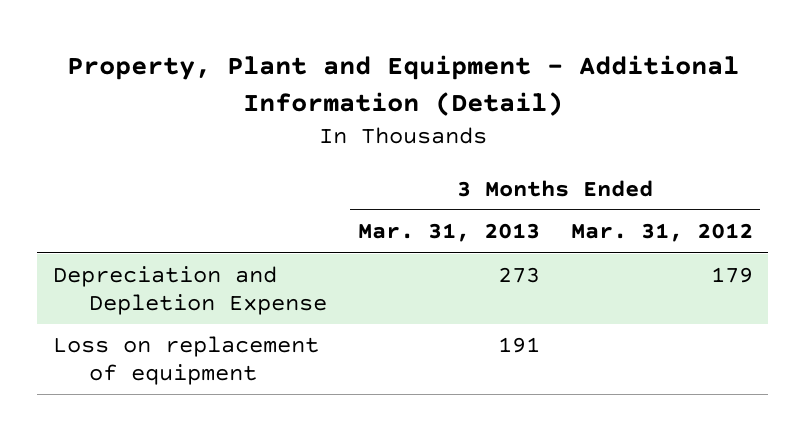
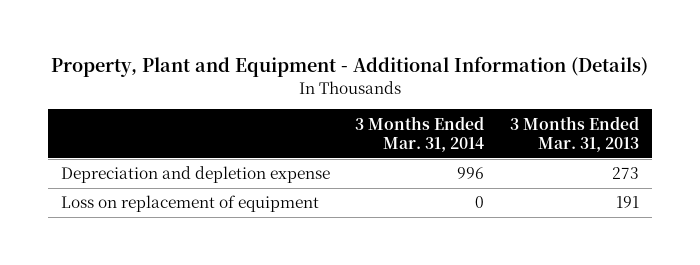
- Property, Plant and Equipment - Additional Information (Detail)
+ Property, Plant and Equipment - Additional Information (Details)
- | 3 Months Ended Mar. 31, 2013 | 3 Months Ended Mar. 31, 2012
+ | 3 Months Ended Mar. 31, 2014 | 3 Months Ended Mar. 31, 2013
- Depreciation and Depletion Expense | 273 | 179
+ Depreciation and depletion expense | 996 | 273

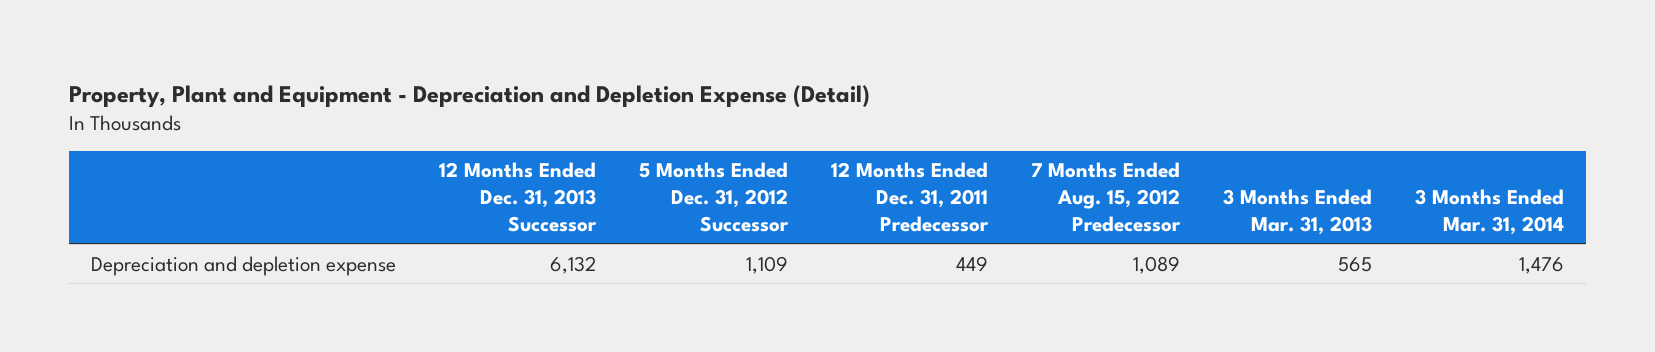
- Property, Plant and Equipment - Additional Information (Details)
+ Property, Plant and Equipment - Depreciation and Depletion Expense (Detail)
- | 3 Months Ended Mar. 31, 2014 | 3 Months Ended Mar. 31, 2013
+ | 12 Months Ended Dec. 31, 2013 Successor | 5 Months Ended Dec. 31, 2012 Successor | 12 Months Ended Dec. 31, 2011 Predecessor | 7 Months Ended Aug. 15, 2012 Predecessor | 3 Months Ended Mar. 31, 2013 | 3 Months Ended Mar. 31, 2014
- Depreciation and depletion expense | 996 | 273
- Loss on replacement of equipment | 0 | 191
+ Depreciation and depletion expense | 6,132 | 1,109 | 449 | 1,089 | 565 | 1,476

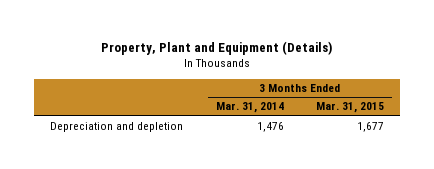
- Property, Plant and Equipment - Depreciation and Depletion Expense (Detail)
+ Property, Plant and Equipment (Details)
- | 12 Months Ended Dec. 31, 2013 Successor | 5 Months Ended Dec. 31, 2012 Successor | 12 Months Ended Dec. 31, 2011 Predecessor | 7 Months Ended Aug. 15, 2012 Predecessor | 3 Months Ended Mar. 31, 2013 | 3 Months Ended Mar. 31, 2014
+ | 3 Months Ended Mar. 31, 2014 | 3 Months Ended Mar. 31, 2015
- Depreciation and depletion expense | 6,132 | 1,109 | 449 | 1,089 | 565 | 1,476
+ Depreciation and depletion | 1,476 | 1,677

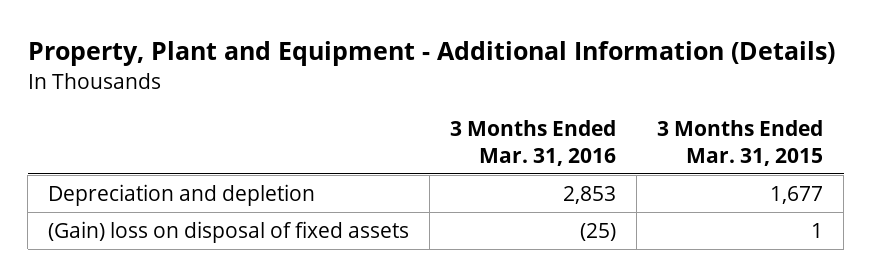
- Property, Plant and Equipment (Details)
+ Property, Plant and Equipment - Additional Information (Details)
- | 3 Months Ended Mar. 31, 2014 | 3 Months Ended Mar. 31, 2015
+ | 3 Months Ended Mar. 31, 2016 | 3 Months Ended Mar. 31, 2015
+ (Gain) loss on disposal of fixed assets | (25) | 1

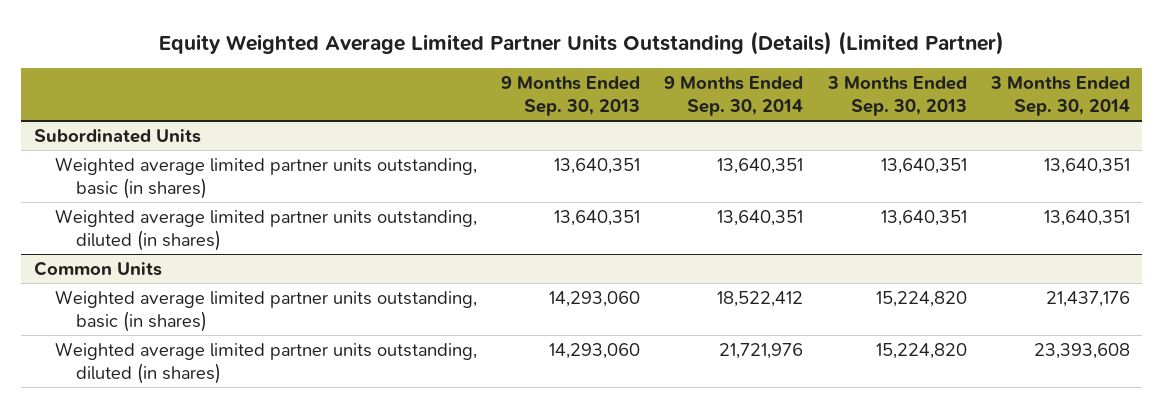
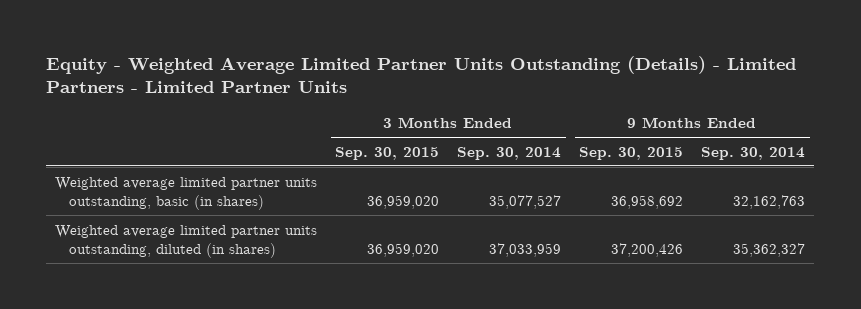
- Equity Weighted Average Limited Partner Units Outstanding (Details) (Limited Partner)
+ Equity - Weighted Average Limited Partner Units Outstanding (Details) - Limited Partners - Limited Partner Units
- | 9 Months Ended Sep. 30, 2013 | 9 Months Ended Sep. 30, 2014 | 3 Months Ended Sep. 30, 2013 | 3 Months Ended Sep. 30, 2014
+ | 3 Months Ended Sep. 30, 2015 | 3 Months Ended Sep. 30, 2014 | 9 Months Ended Sep. 30, 2015 | 9 Months Ended Sep. 30, 2014
- Subordinated Units
- Weighted average limited partner units outstanding, basic (in shares) | 13,640,351 | 13,640,351 | 13,640,351 | 13,640,351
- Weighted average limited partner units outstanding, diluted (in shares) | 13,640,351 | 13,640,351 | 13,640,351 | 13,640,351
- Common Units
- Weighted average limited partner units outstanding, basic (in shares) | 14,293,060 | 18,522,412 | 15,224,820 | 21,437,176
- Weighted average limited partner units outstanding, diluted (in shares) | 14,293,060 | 21,721,976 | 15,224,820 | 23,393,608
+ Weighted average limited partner units outstanding, basic (in shares) | 36,959,020 | 35,077,527 | 36,958,692 | 32,162,763
+ Weighted average limited partner units outstanding, diluted (in shares) | 36,959,020 | 37,033,959 | 37,200,426 | 35,362,327

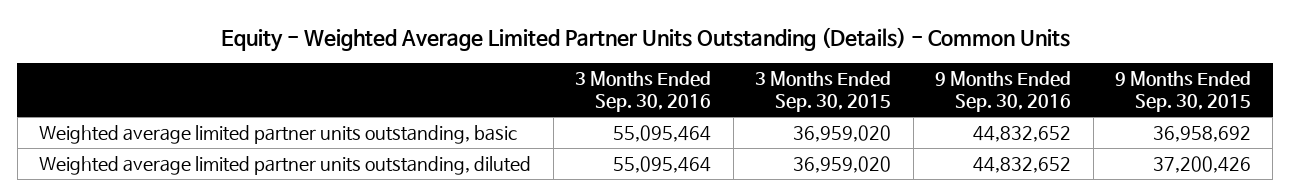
- Equity - Weighted Average Limited Partner Units Outstanding (Details) - Limited Partners - Limited Partner Units
+ Equity - Weighted Average Limited Partner Units Outstanding (Details) - Common Units
- | 3 Months Ended Sep. 30, 2015 | 3 Months Ended Sep. 30, 2014 | 9 Months Ended Sep. 30, 2015 | 9 Months Ended Sep. 30, 2014
+ | 3 Months Ended Sep. 30, 2016 | 3 Months Ended Sep. 30, 2015 | 9 Months Ended Sep. 30, 2016 | 9 Months Ended Sep. 30, 2015
- Weighted average limited partner units outstanding, basic (in shares) | 36,959,020 | 35,077,527 | 36,958,692 | 32,162,763
- Weighted average limited partner units outstanding, diluted (in shares) | 36,959,020 | 37,033,959 | 37,200,426 | 35,362,327
+ Weighted average limited partner units outstanding, basic | 55,095,464 | 36,959,020 | 44,832,652 | 36,958,692
+ Weighted average limited partner units outstanding, diluted | 55,095,464 | 36,959,020 | 44,832,652 | 37,200,426

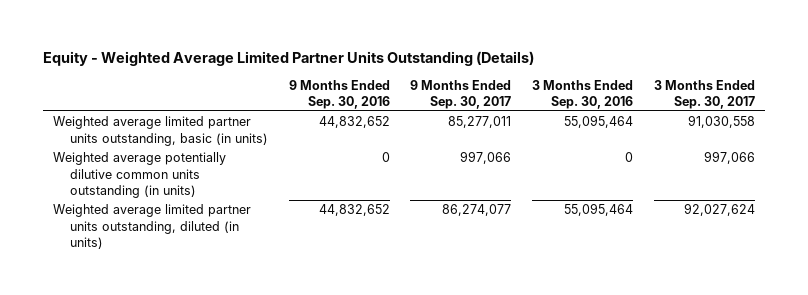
- Equity - Weighted Average Limited Partner Units Outstanding (Details) - Common Units
+ Equity - Weighted Average Limited Partner Units Outstanding (Details)
- | 3 Months Ended Sep. 30, 2016 | 3 Months Ended Sep. 30, 2015 | 9 Months Ended Sep. 30, 2016 | 9 Months Ended Sep. 30, 2015
+ | 9 Months Ended Sep. 30, 2016 | 9 Months Ended Sep. 30, 2017 | 3 Months Ended Sep. 30, 2016 | 3 Months Ended Sep. 30, 2017
- Weighted average limited partner units outstanding, basic | 55,095,464 | 36,959,020 | 44,832,652 | 36,958,692
- Weighted average limited partner units outstanding, diluted | 55,095,464 | 36,959,020 | 44,832,652 | 37,200,426
+ Weighted average limited partner units outstanding, basic (in units) | 44,832,652 | 85,277,011 | 55,095,464 | 91,030,558
+ Weighted average potentially dilutive common units outstanding (in units) | 0 | 997,066 | 0 | 997,066
+ Weighted average limited partner units outstanding, diluted (in units) | 44,832,652 | 86,274,077 | 55,095,464 | 92,027,624

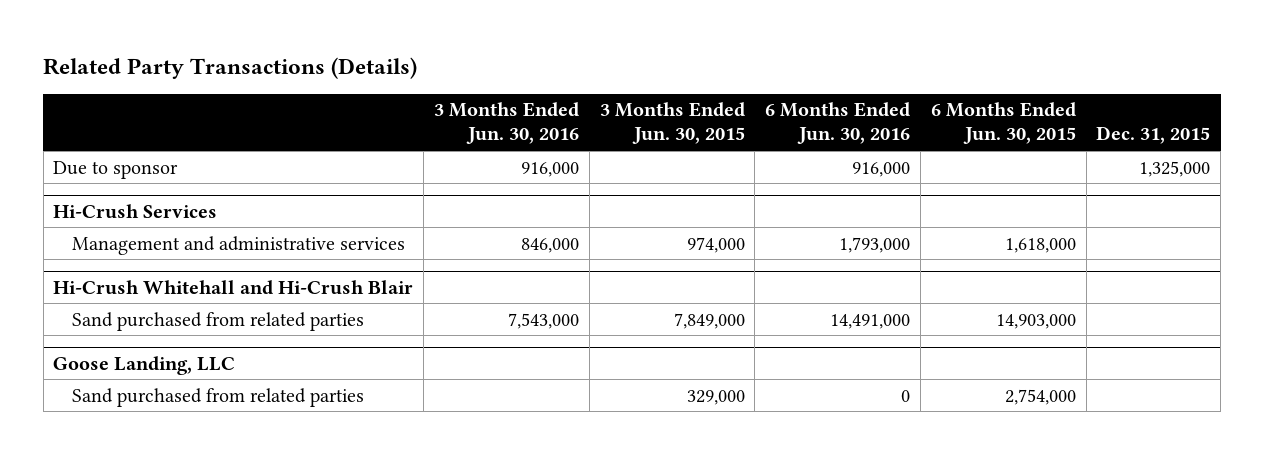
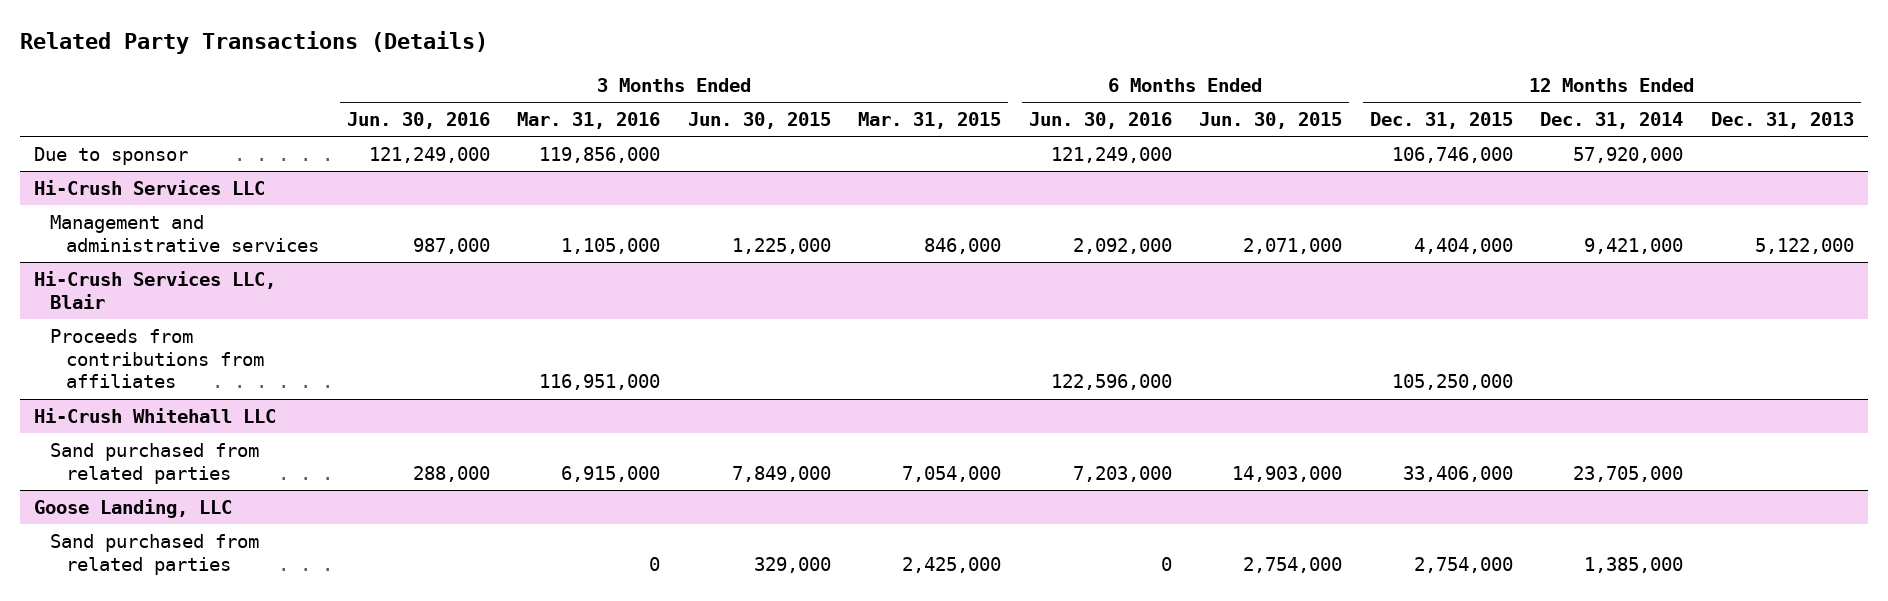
- | 3 Months Ended Jun. 30, 2016 | 3 Months Ended Jun. 30, 2015 | 6 Months Ended Jun. 30, 2016 | 6 Months Ended Jun. 30, 2015 | Dec. 31, 2015
+ | 3 Months Ended Jun. 30, 2016 | 3 Months Ended Mar. 31, 2016 | 3 Months Ended Jun. 30, 2015 | 3 Months Ended Mar. 31, 2015 | 6 Months Ended Jun. 30, 2016 | 6 Months Ended Jun. 30, 2015 | 12 Months Ended Dec. 31, 2015 | 12 Months Ended Dec. 31, 2014 | 12 Months Ended Dec. 31, 2013
- Due to sponsor | 916,000 | | 916,000 | | 1,325,000
- Hi-Crush Services
- Management and administrative services | 846,000 | 974,000 | 1,793,000 | 1,618,000 |
- Hi-Crush Whitehall and Hi-Crush Blair
- Sand purchased from related parties | 7,543,000 | 7,849,000 | 14,491,000 | 14,903,000 |
+ Due to sponsor | 121,249,000 | 119,856,000 | | | 121,249,000 | | 106,746,000 | 57,920,000 |
+ Hi-Crush Services LLC
+ Management and administrative services | 987,000 | 1,105,000 | 1,225,000 | 846,000 | 2,092,000 | 2,071,000 | 4,404,000 | 9,421,000 | 5,122,000
+ Hi-Crush Services LLC, Blair
+ Proceeds from contributions from affiliates | | 116,951,000 | | | 122,596,000 | | 105,250,000 | |
+ Hi-Crush Whitehall LLC
+ Sand purchased from related parties | 288,000 | 6,915,000 | 7,849,000 | 7,054,000 | 7,203,000 | 14,903,000 | 33,406,000 | 23,705,000 |

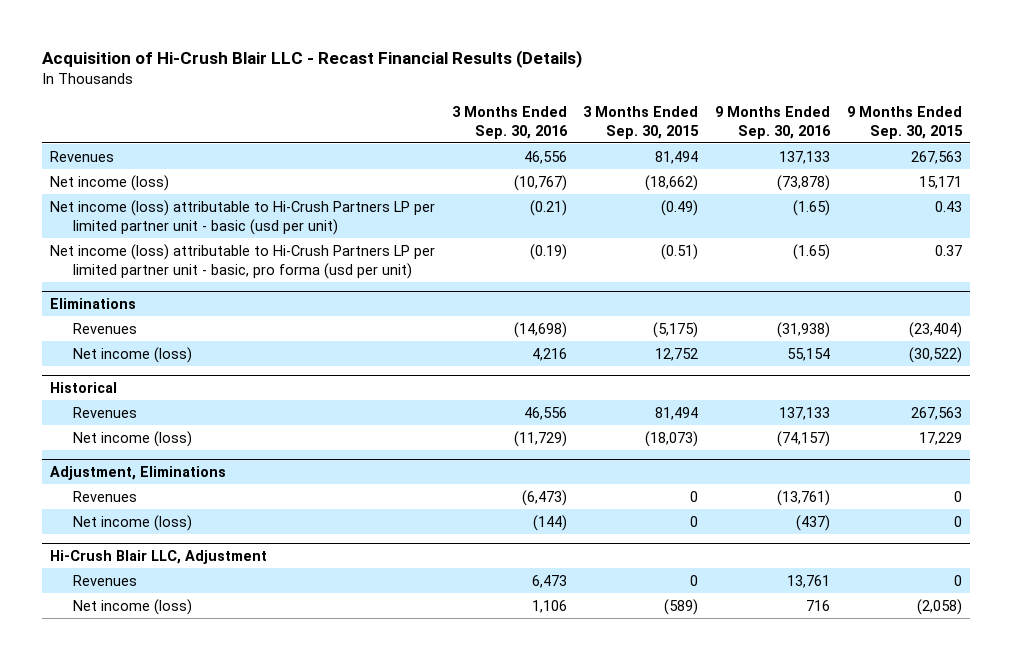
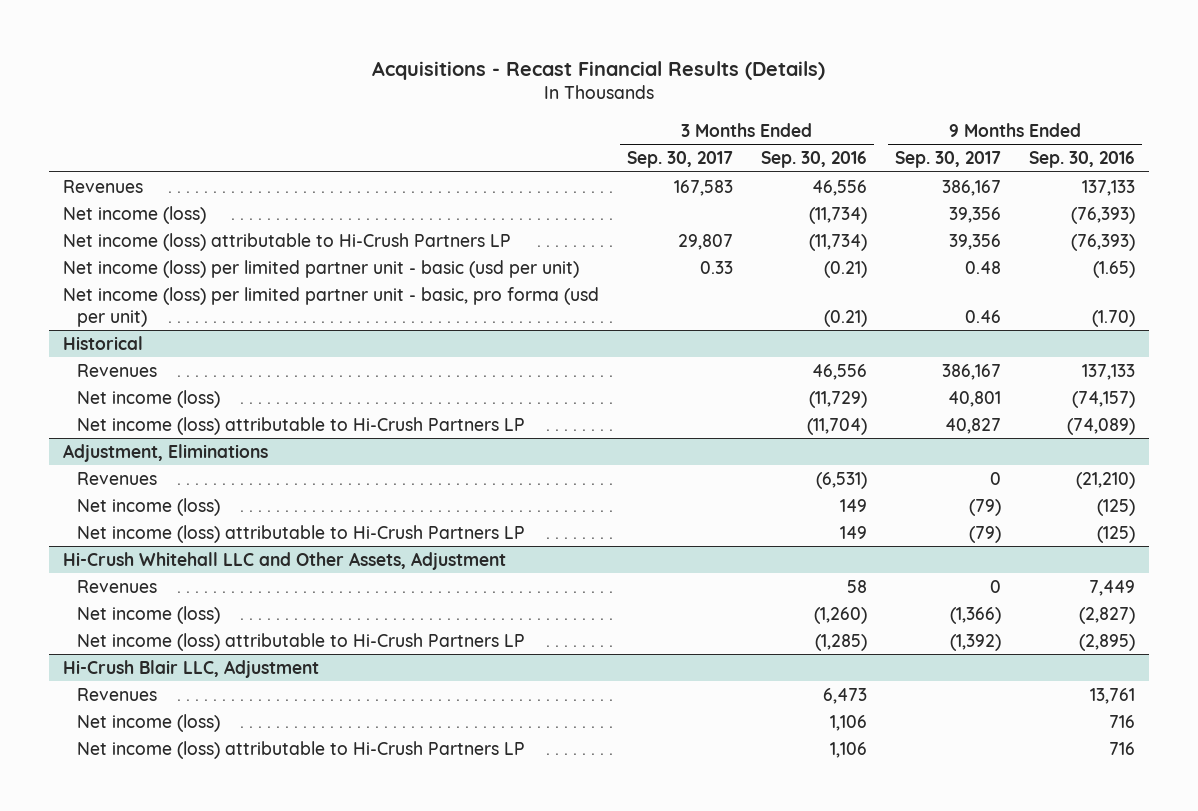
- Acquisition of Hi-Crush Blair LLC - Recast Financial Results (Details)
+ Acquisitions - Recast Financial Results (Details)
- | 3 Months Ended Sep. 30, 2016 | 3 Months Ended Sep. 30, 2015 | 9 Months Ended Sep. 30, 2016 | 9 Months Ended Sep. 30, 2015
+ | 3 Months Ended Sep. 30, 2017 | 3 Months Ended Sep. 30, 2016 | 9 Months Ended Sep. 30, 2017 | 9 Months Ended Sep. 30, 2016
- Net income (loss) | (10,767) | (18,662) | (73,878) | 15,171
- Net income (loss) attributable to Hi-Crush Partners LP per limited partner unit - basic (usd per unit) | (0.21) | (0.49) | (1.65) | 0.43
- Net income (loss) attributable to Hi-Crush Partners LP per limited partner unit - basic, pro forma (usd per unit) | (0.19) | (0.51) | (1.65) | 0.37
- Eliminations
- Revenues | (14,698) | (5,175) | (31,938) | (23,404)
- Net income (loss) | 4,216 | 12,752 | 55,154 | (30,522)
+ Net income (loss) | | (11,734) | 39,356 | (76,393)
+ Net income (loss) attributable to Hi-Crush Partners LP | 29,807 | (11,734) | 39,356 | (76,393)
+ Net income (loss) per limited partner unit - basic (usd per unit) | 0.33 | (0.21) | 0.48 | (1.65)
+ Net income (loss) per limited partner unit - basic, pro forma (usd per unit) | | (0.21) | 0.46 | (1.70)
@ Historical
+ Net income (loss) attributable to Hi-Crush Partners LP | | (11,704) | 40,827 | (74,089)
@ Adjustment, Eliminations
- Revenues | (6,473) | 0 | (13,761) | 0
- Net income (loss) | (144) | 0 | (437) | 0
+ Revenues | | (6,531) | 0 | (21,210)
+ Net income (loss) | | 149 | (79) | (125)
+ Net income (loss) attributable to Hi-Crush Partners LP | | 149 | (79) | (125)
+ Hi-Crush Whitehall LLC and Other Assets, Adjustment
+ Revenues | | 58 | 0 | 7,449
+ Net income (loss) | | (1,260) | (1,366) | (2,827)
+ Net income (loss) attributable to Hi-Crush Partners LP | | (1,285) | (1,392) | (2,895)
@ Hi-Crush Blair LLC, Adjustment
+ Net income (loss) attributable to Hi-Crush Partners LP | | 1,106 | | 716

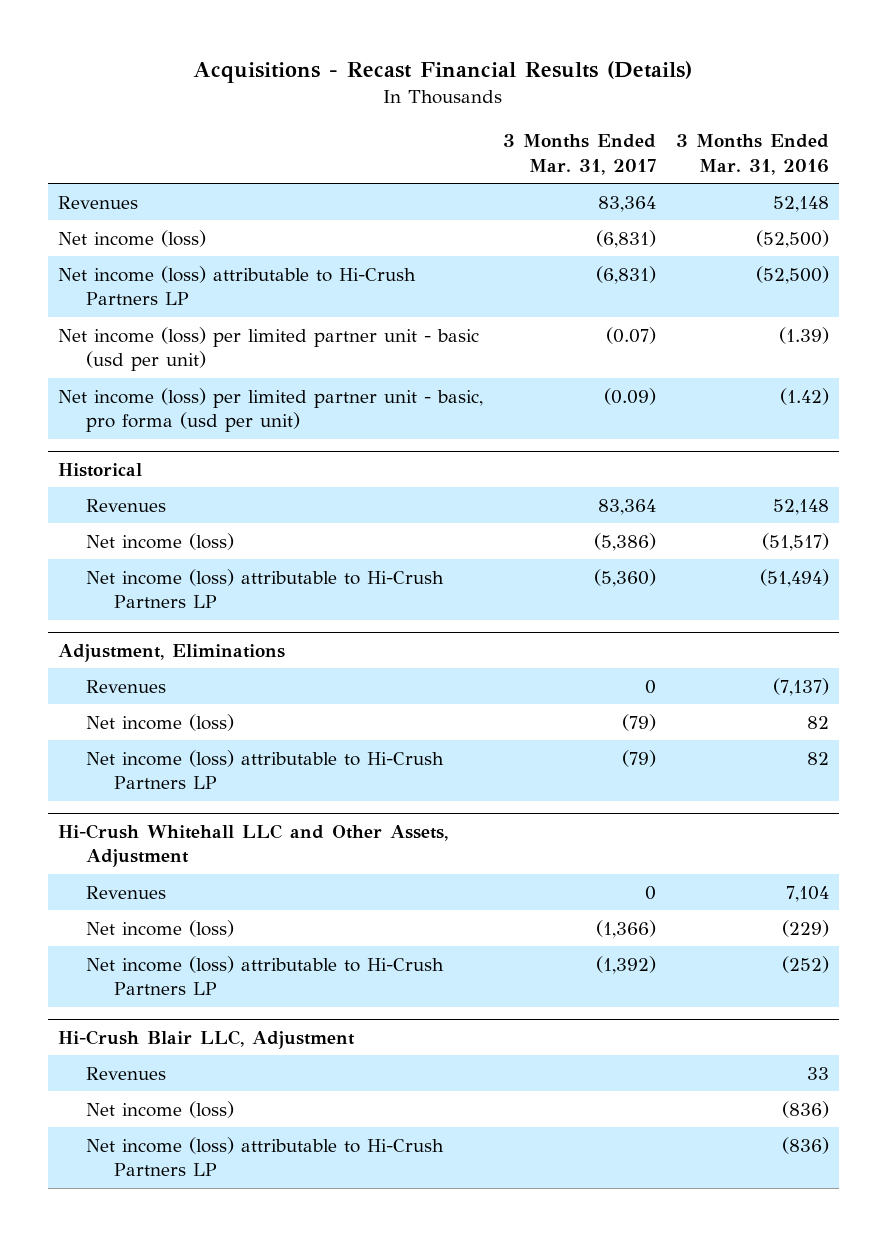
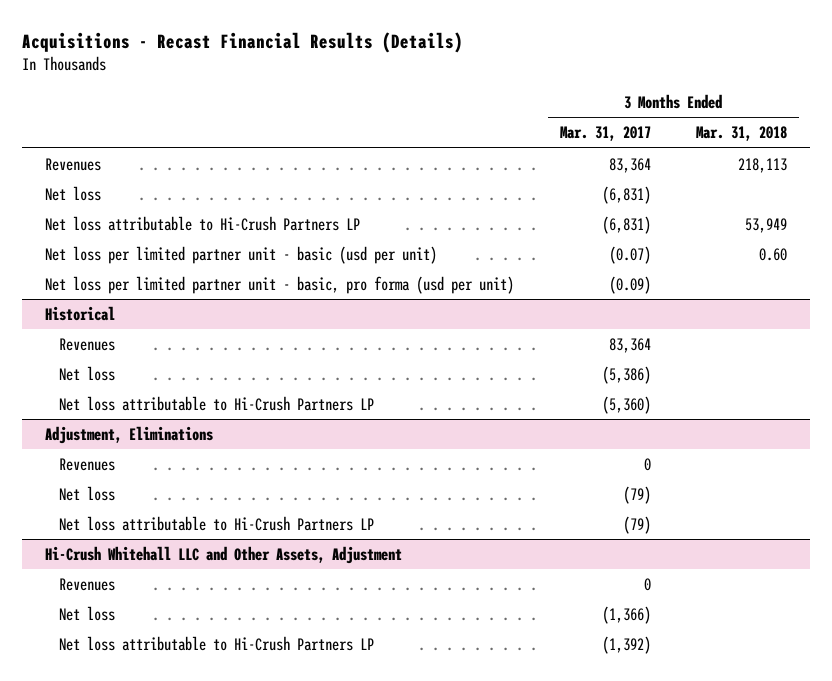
- | 3 Months Ended Mar. 31, 2017 | 3 Months Ended Mar. 31, 2016
+ | 3 Months Ended Mar. 31, 2017 | 3 Months Ended Mar. 31, 2018
- Net income (loss) | (6,831) | (52,500)
- Net income (loss) attributable to Hi-Crush Partners LP | (6,831) | (52,500)
- Net income (loss) per limited partner unit - basic (usd per unit) | (0.07) | (1.39)
- Net income (loss) per limited partner unit - basic, pro forma (usd per unit) | (0.09) | (1.42)
+ Net loss | (6,831) |
+ Net loss attributable to Hi-Crush Partners LP | (6,831) | 53,949
+ Net loss per limited partner unit - basic (usd per unit) | (0.07) | 0.60
+ Net loss per limited partner unit - basic, pro forma (usd per unit) | (0.09) |
@ Historical
- Net income (loss) | (5,386) | (51,517)
- Net income (loss) attributable to Hi-Crush Partners LP | (5,360) | (51,494)
+ Net loss | (5,386) |
+ Net loss attributable to Hi-Crush Partners LP | (5,360) |
@ Adjustment, Eliminations
- Net income (loss) | (79) | 82
- Net income (loss) attributable to Hi-Crush Partners LP | (79) | 82
+ Net loss | (79) |
+ Net loss attributable to Hi-Crush Partners LP | (79) |
@ Hi-Crush Whitehall LLC and Other Assets, Adjustment
- Net income (loss) | (1,366) | (229)
- Net income (loss) attributable to Hi-Crush Partners LP | (1,392) | (252)
- Hi-Crush Blair LLC, Adjustment
- Revenues | | 33
- Net income (loss) | | (836)
- Net income (loss) attributable to Hi-Crush Partners LP | | (836)
@ Hi-Crush Whitehall LLC and Other Assets, Adjustment
+ Net loss | (1,366) |
+ Net loss attributable to Hi-Crush Partners LP | (1,392) |

